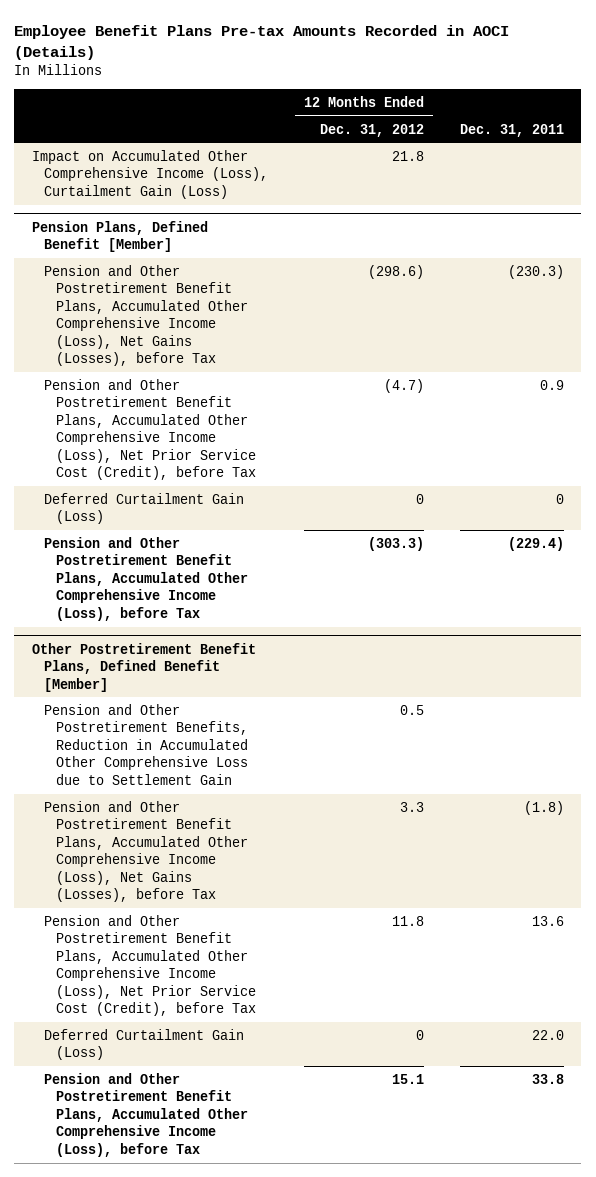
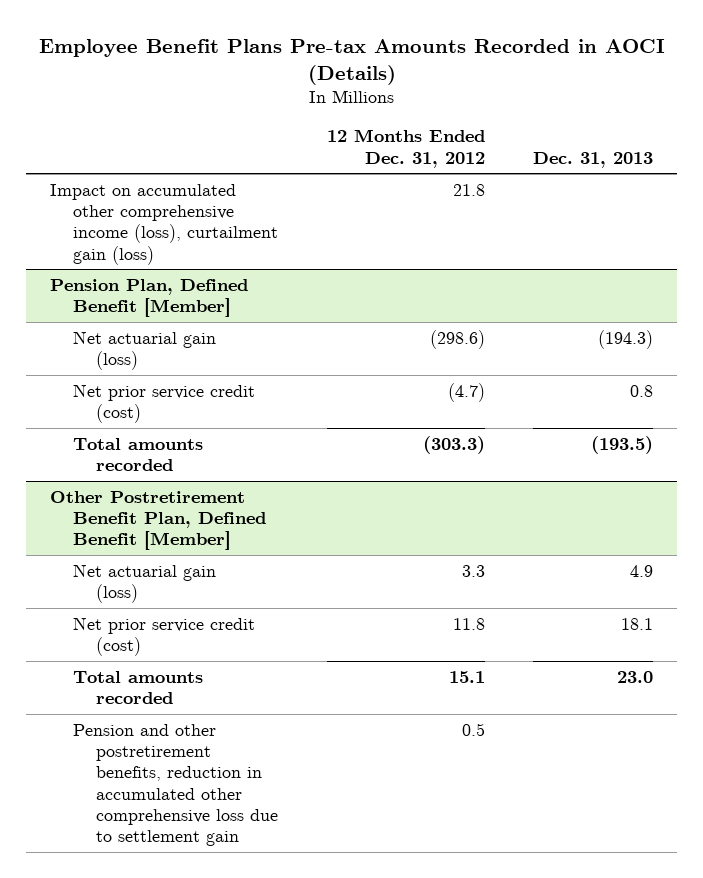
- | 12 Months Ended Dec. 31, 2012 | Dec. 31, 2011
+ | 12 Months Ended Dec. 31, 2012 | Dec. 31, 2013
- Impact on Accumulated Other Comprehensive Income (Loss), Curtailment Gain (Loss) | 21.8 |
- Pension Plans, Defined Benefit [Member]
- Pension and Other Postretirement Benefit Plans, Accumulated Other Comprehensive Income (Loss), Net Gains (Losses), before Tax | (298.6) | (230.3)
- Pension and Other Postretirement Benefit Plans, Accumulated Other Comprehensive Income (Loss), Net Prior Service Cost (Credit), before Tax | (4.7) | 0.9
- Deferred Curtailment Gain (Loss) | 0 | 0
- Pension and Other Postretirement Benefit Plans, Accumulated Other Comprehensive Income (Loss), before Tax | (303.3) | (229.4)
- Other Postretirement Benefit Plans, Defined Benefit [Member]
- Pension and Other Postretirement Benefits, Reduction in Accumulated Other Comprehensive Loss due to Settlement Gain | 0.5 |
- Pension and Other Postretirement Benefit Plans, Accumulated Other Comprehensive Income (Loss), Net Gains (Losses), before Tax | 3.3 | (1.8)
- Pension and Other Postretirement Benefit Plans, Accumulated Other Comprehensive Income (Loss), Net Prior Service Cost (Credit), before Tax | 11.8 | 13.6
- Deferred Curtailment Gain (Loss) | 0 | 22.0
- Pension and Other Postretirement Benefit Plans, Accumulated Other Comprehensive Income (Loss), before Tax | 15.1 | 33.8
+ Impact on accumulated other comprehensive income (loss), curtailment gain (loss) | 21.8 |
+ Pension Plan, Defined Benefit [Member]
+ Net actuarial gain (loss) | (298.6) | (194.3)
+ Net prior service credit (cost) | (4.7) | 0.8
+ Total amounts recorded | (303.3) | (193.5)
+ Other Postretirement Benefit Plan, Defined Benefit [Member]
+ Net actuarial gain (loss) | 3.3 | 4.9
+ Net prior service credit (cost) | 11.8 | 18.1
+ Total amounts recorded | 15.1 | 23.0
+ Pension and other postretirement benefits, reduction in accumulated other comprehensive loss due to settlement gain | 0.5 |

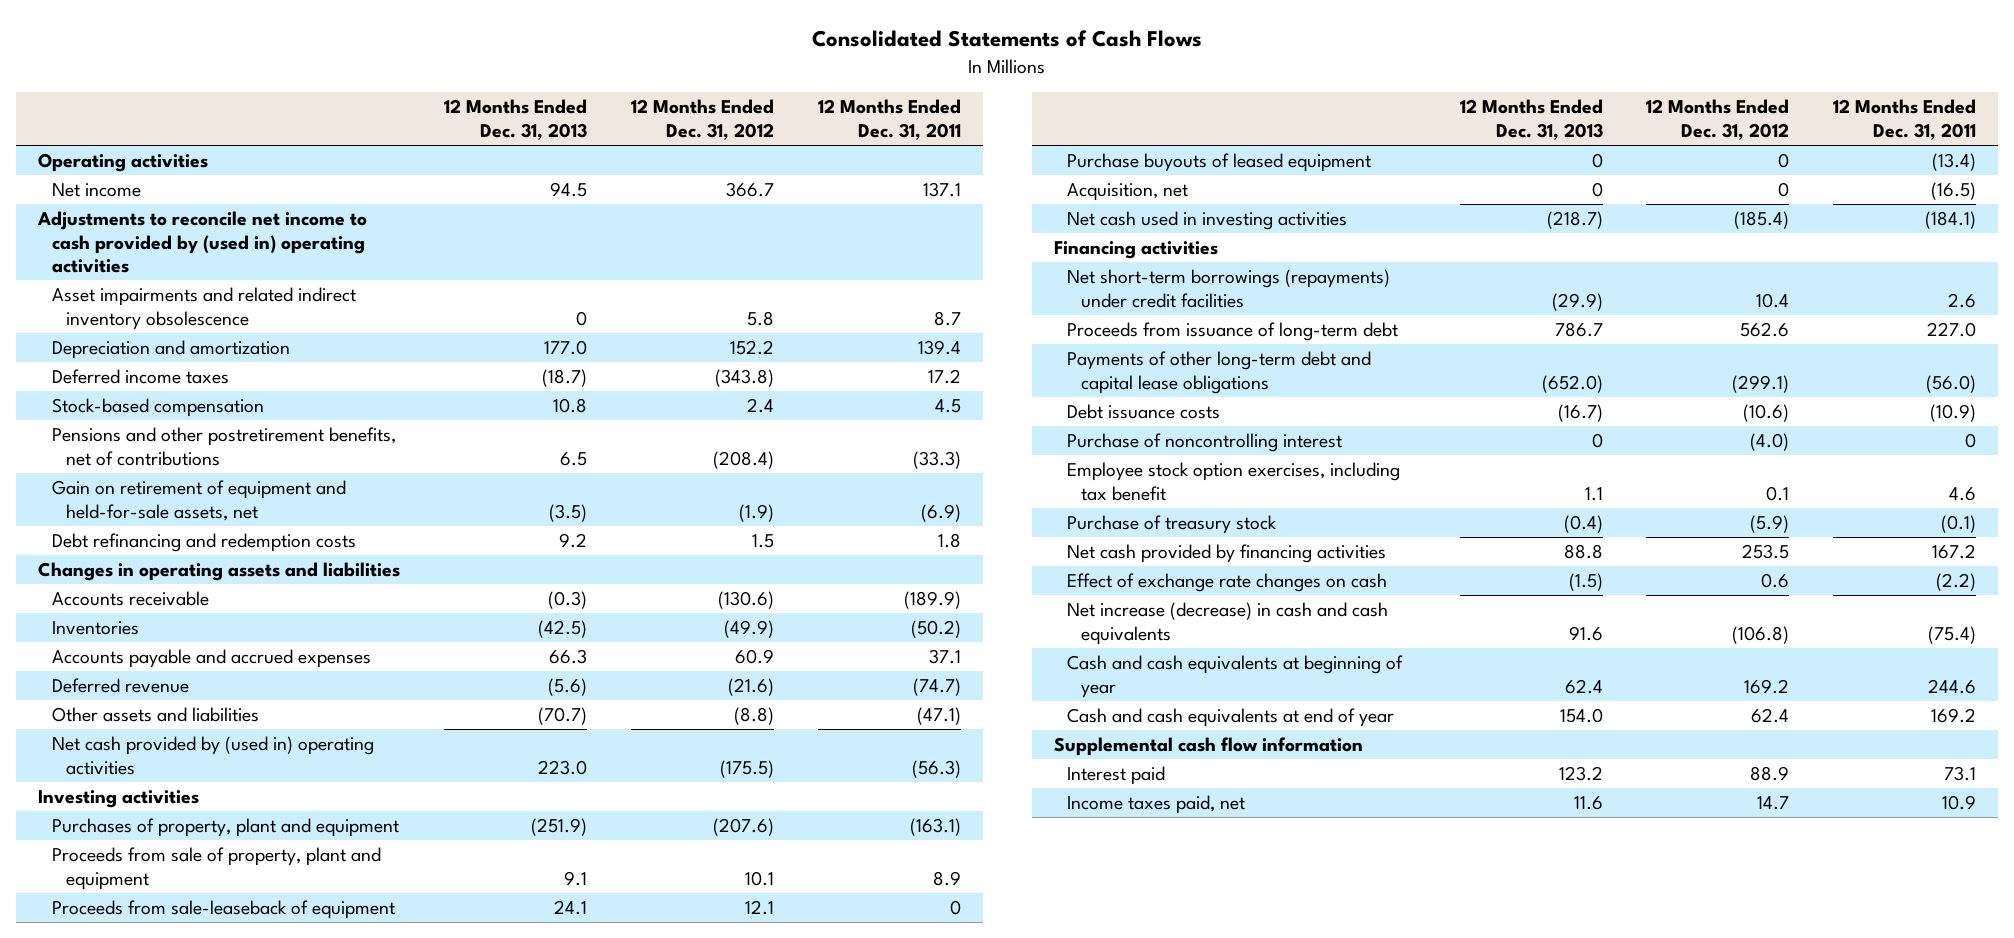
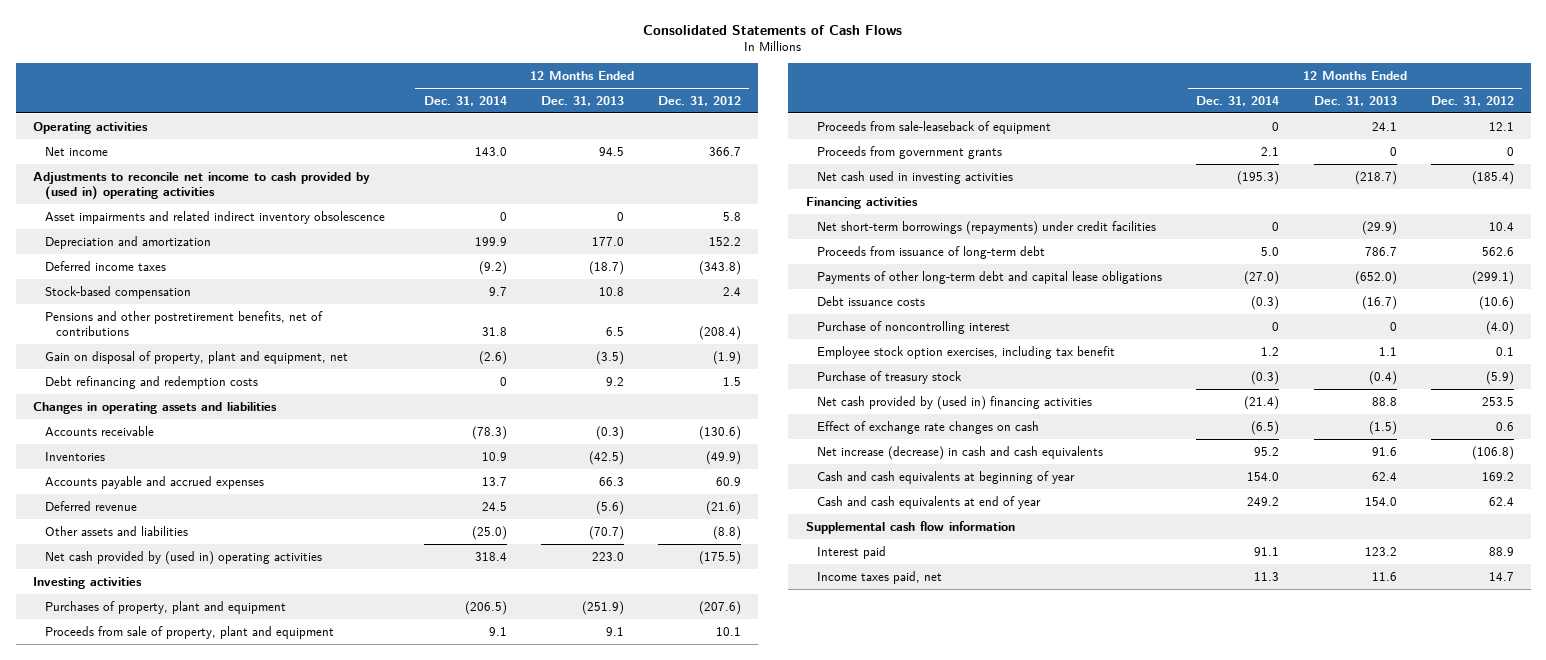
- | 12 Months Ended Dec. 31, 2013 | 12 Months Ended Dec. 31, 2012 | 12 Months Ended Dec. 31, 2011
+ | 12 Months Ended Dec. 31, 2014 | 12 Months Ended Dec. 31, 2013 | 12 Months Ended Dec. 31, 2012
- Gain on retirement of equipment and held-for-sale assets, net | (3.5) | (1.9) | (6.9)
+ Gain on disposal of property, plant and equipment, net | (2.6) | (3.5) | (1.9)
- Purchase buyouts of leased equipment | 0 | 0 | (13.4)
- Acquisition, net | 0 | 0 | (16.5)
+ Proceeds from government grants | 2.1 | 0 | 0
- Net cash provided by financing activities | 88.8 | 253.5 | 167.2
+ Net cash provided by (used in) financing activities | (21.4) | 88.8 | 253.5

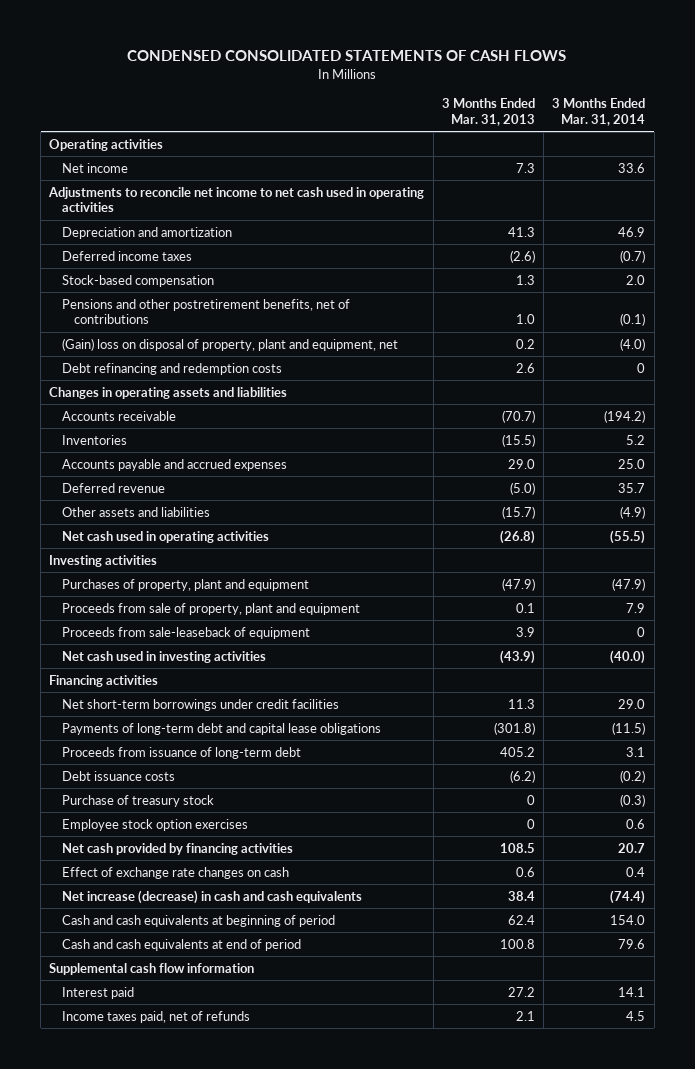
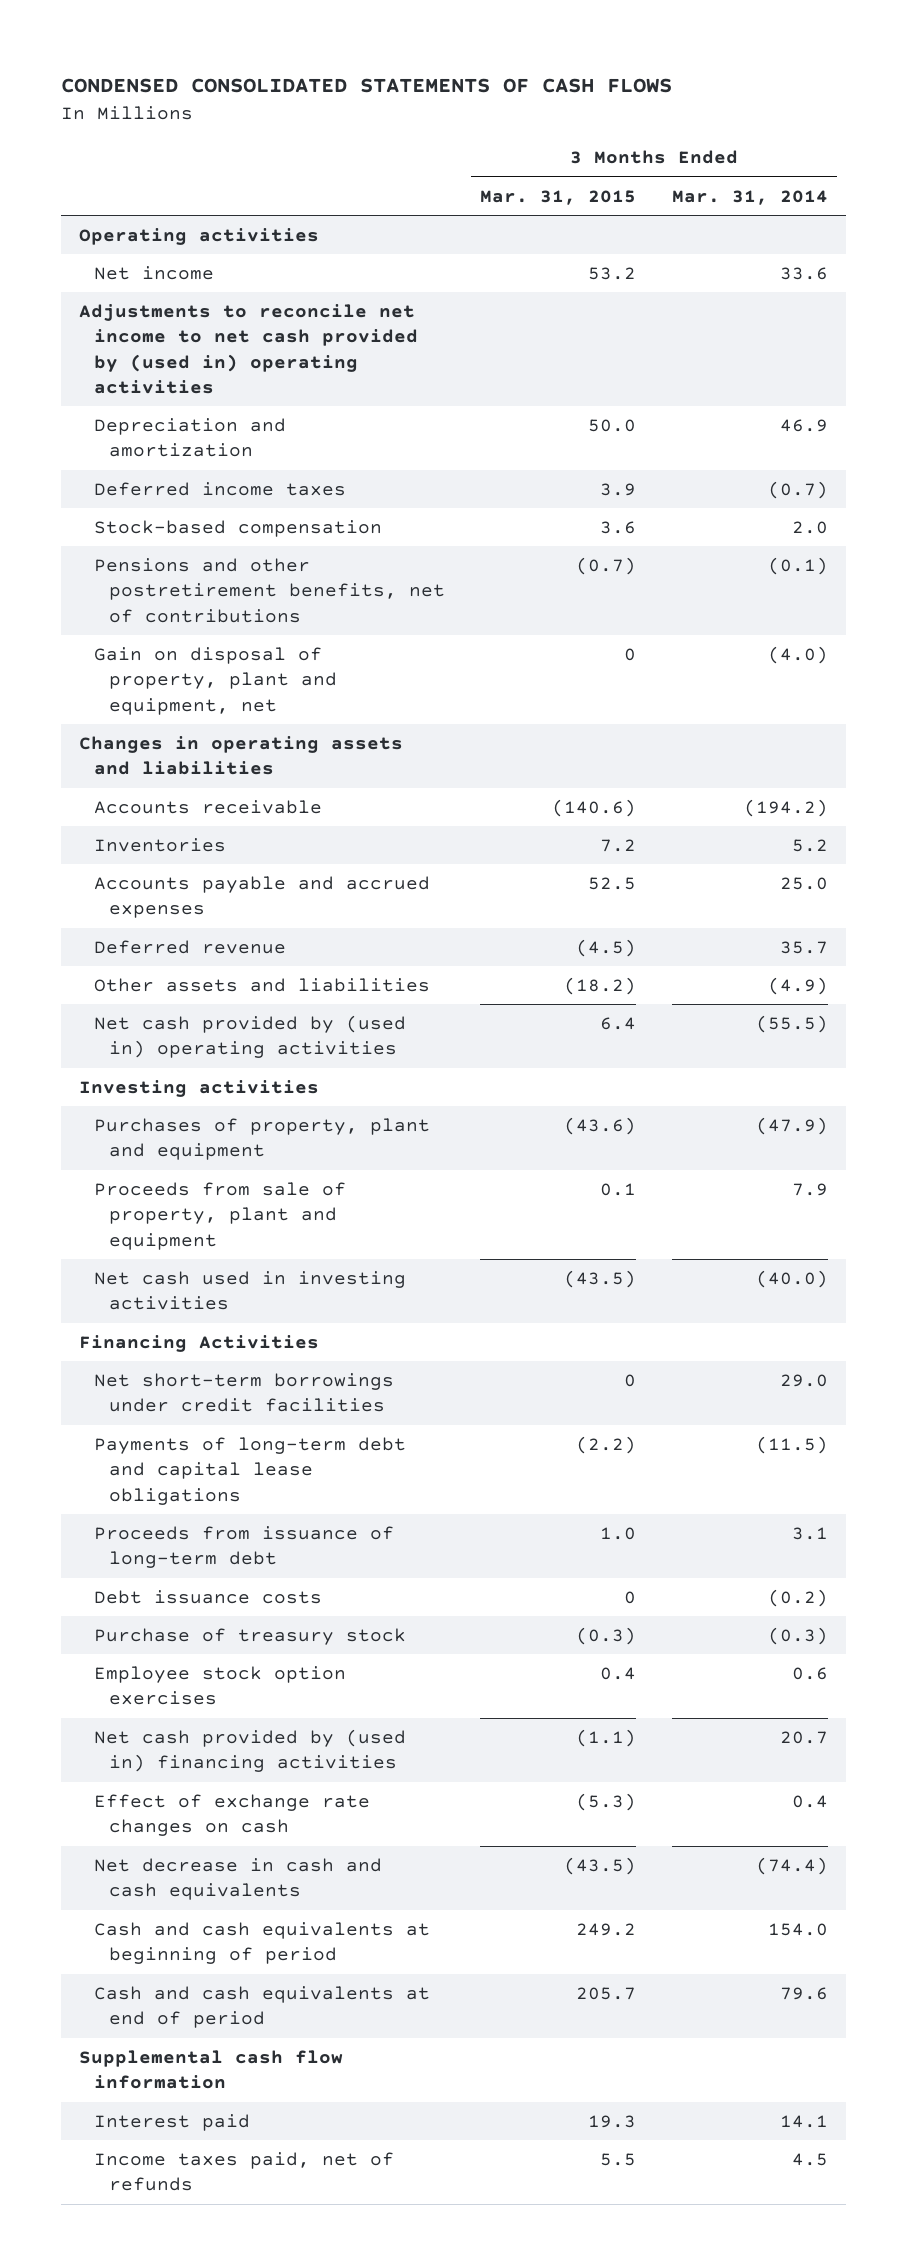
- | 3 Months Ended Mar. 31, 2013 | 3 Months Ended Mar. 31, 2014
+ | 3 Months Ended Mar. 31, 2015 | 3 Months Ended Mar. 31, 2014
- Adjustments to reconcile net income to net cash used in operating activities
+ Adjustments to reconcile net income to net cash provided by (used in) operating activities
- (Gain) loss on disposal of property, plant and equipment, net | 0.2 | (4.0)
- Debt refinancing and redemption costs | 2.6 | 0
+ Gain on disposal of property, plant and equipment, net | 0 | (4.0)
- Net cash used in operating activities | (26.8) | (55.5)
+ Net cash provided by (used in) operating activities | 6.4 | (55.5)
- Proceeds from sale-leaseback of equipment | 3.9 | 0
- Financing activities
+ Financing Activities
- Net cash provided by financing activities | 108.5 | 20.7
+ Net cash provided by (used in) financing activities | (1.1) | 20.7
- Net increase (decrease) in cash and cash equivalents | 38.4 | (74.4)
+ Net decrease in cash and cash equivalents | (43.5) | (74.4)

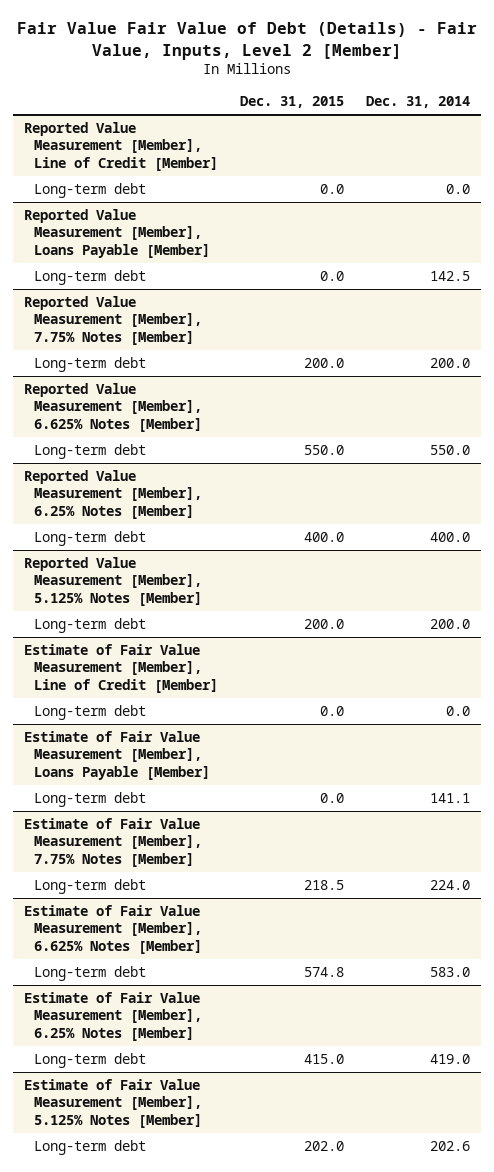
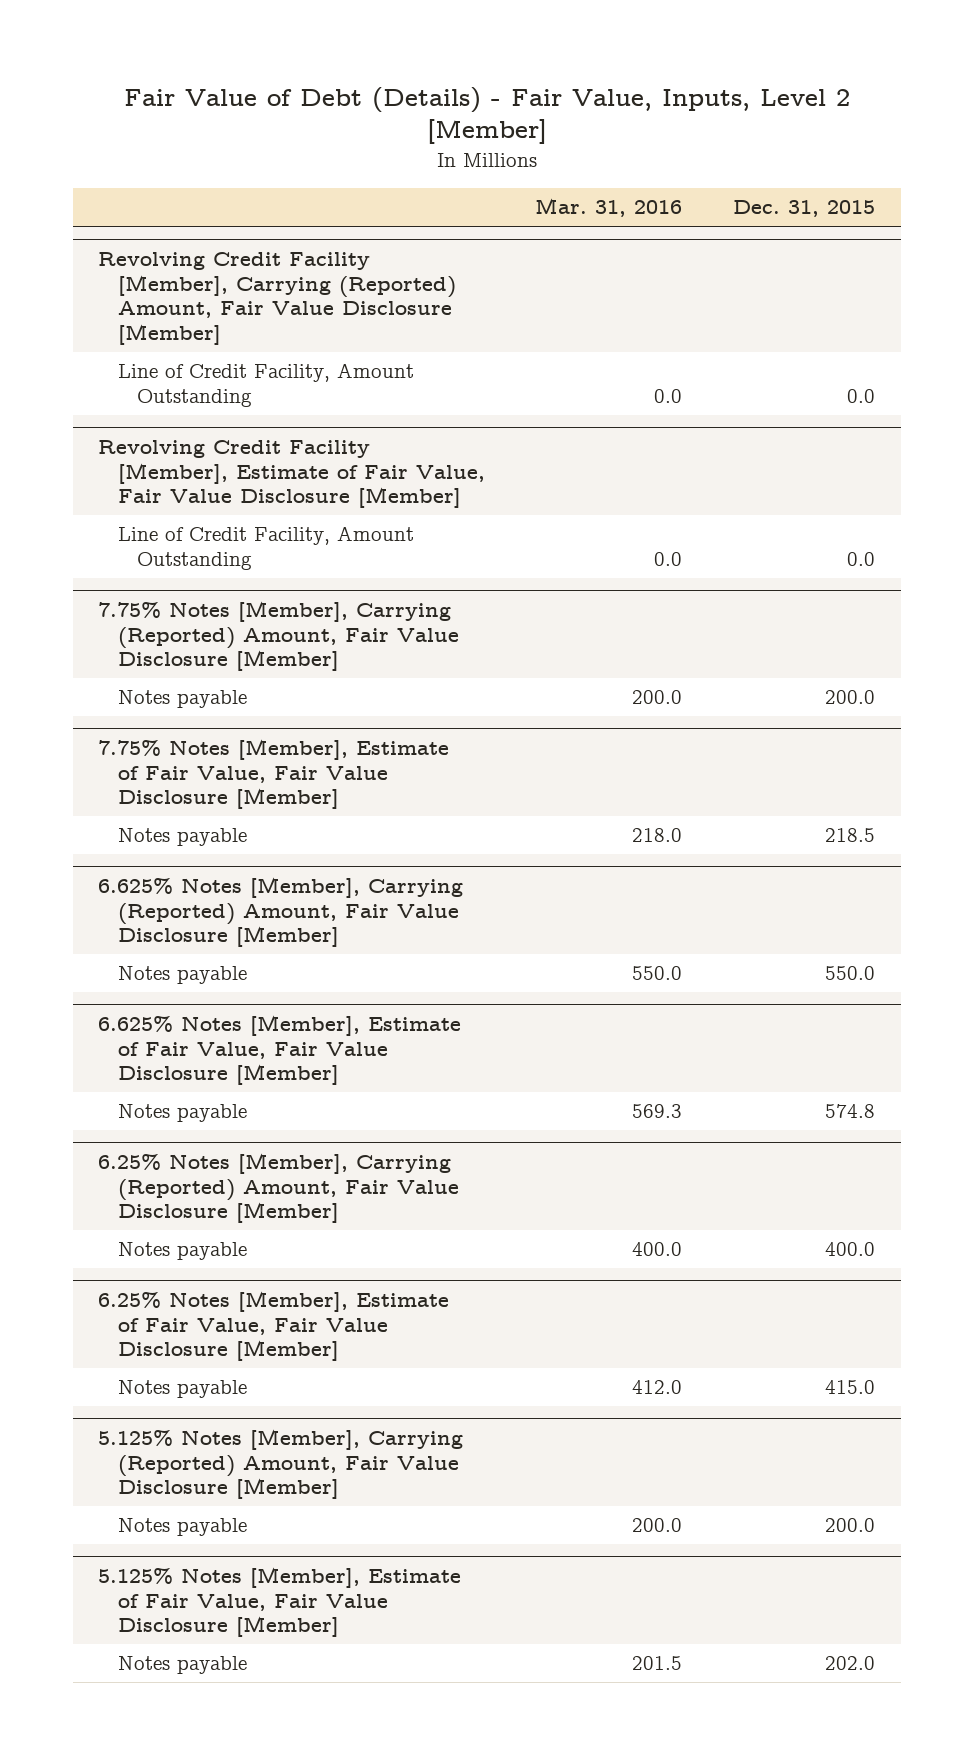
- Fair Value Fair Value of Debt (Details) - Fair Value, Inputs, Level 2 [Member]
+ Fair Value of Debt (Details) - Fair Value, Inputs, Level 2 [Member]
- | Dec. 31, 2015 | Dec. 31, 2014
+ | Mar. 31, 2016 | Dec. 31, 2015
- Reported Value Measurement [Member], Line of Credit [Member]
- Long-term debt | 0.0 | 0.0
- Reported Value Measurement [Member], Loans Payable [Member]
- Long-term debt | 0.0 | 142.5
- Reported Value Measurement [Member], 7.75% Notes [Member]
- Long-term debt | 200.0 | 200.0
- Reported Value Measurement [Member], 6.625% Notes [Member]
- Long-term debt | 550.0 | 550.0
- Reported Value Measurement [Member], 6.25% Notes [Member]
- Long-term debt | 400.0 | 400.0
- Reported Value Measurement [Member], 5.125% Notes [Member]
- Long-term debt | 200.0 | 200.0
- Estimate of Fair Value Measurement [Member], Line of Credit [Member]
- Long-term debt | 0.0 | 0.0
- Estimate of Fair Value Measurement [Member], Loans Payable [Member]
- Long-term debt | 0.0 | 141.1
- Estimate of Fair Value Measurement [Member], 7.75% Notes [Member]
- Long-term debt | 218.5 | 224.0
- Estimate of Fair Value Measurement [Member], 6.625% Notes [Member]
- Long-term debt | 574.8 | 583.0
- Estimate of Fair Value Measurement [Member], 6.25% Notes [Member]
- Long-term debt | 415.0 | 419.0
- Estimate of Fair Value Measurement [Member], 5.125% Notes [Member]
- Long-term debt | 202.0 | 202.6
+ Revolving Credit Facility [Member], Carrying (Reported) Amount, Fair Value Disclosure [Member]
+ Line of Credit Facility, Amount Outstanding | 0.0 | 0.0
+ Revolving Credit Facility [Member], Estimate of Fair Value, Fair Value Disclosure [Member]
+ Line of Credit Facility, Amount Outstanding | 0.0 | 0.0
+ 7.75% Notes [Member], Carrying (Reported) Amount, Fair Value Disclosure [Member]
+ Notes payable | 200.0 | 200.0
+ 7.75% Notes [Member], Estimate of Fair Value, Fair Value Disclosure [Member]
+ Notes payable | 218.0 | 218.5
+ 6.625% Notes [Member], Carrying (Reported) Amount, Fair Value Disclosure [Member]
+ Notes payable | 550.0 | 550.0
+ 6.625% Notes [Member], Estimate of Fair Value, Fair Value Disclosure [Member]
+ Notes payable | 569.3 | 574.8
+ 6.25% Notes [Member], Carrying (Reported) Amount, Fair Value Disclosure [Member]
+ Notes payable | 400.0 | 400.0
+ 6.25% Notes [Member], Estimate of Fair Value, Fair Value Disclosure [Member]
+ Notes payable | 412.0 | 415.0
+ 5.125% Notes [Member], Carrying (Reported) Amount, Fair Value Disclosure [Member]
+ Notes payable | 200.0 | 200.0
+ 5.125% Notes [Member], Estimate of Fair Value, Fair Value Disclosure [Member]
+ Notes payable | 201.5 | 202.0

